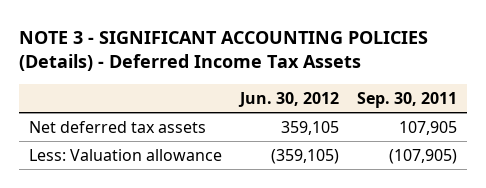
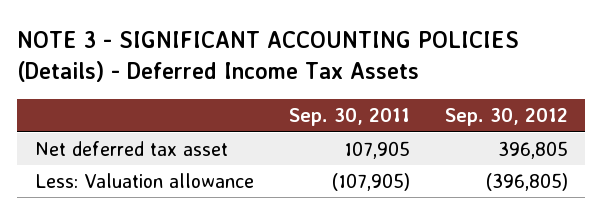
- | Jun. 30, 2012 | Sep. 30, 2011
+ | Sep. 30, 2011 | Sep. 30, 2012
- Net deferred tax assets | 359,105 | 107,905
+ Net deferred tax asset | 107,905 | 396,805

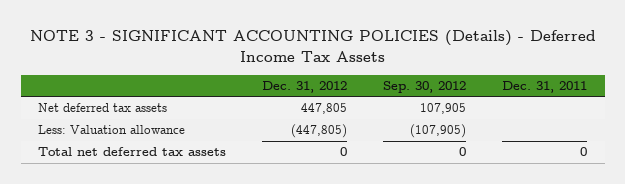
- | Sep. 30, 2011 | Sep. 30, 2012
+ | Dec. 31, 2012 | Sep. 30, 2012 | Dec. 31, 2011
- Net deferred tax asset | 107,905 | 396,805
- Less: Valuation allowance | (107,905) | (396,805)
+ Net deferred tax assets | 447,805 | 107,905 |
+ Less: Valuation allowance | (447,805) | (107,905) |
+ Total net deferred tax assets | 0 | 0 | 0

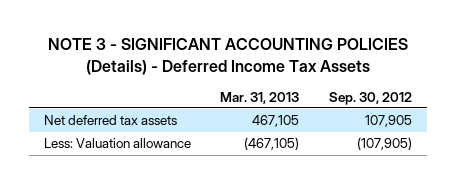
- | Dec. 31, 2012 | Sep. 30, 2012 | Dec. 31, 2011
+ | Mar. 31, 2013 | Sep. 30, 2012
- Total net deferred tax assets | 0 | 0 | 0

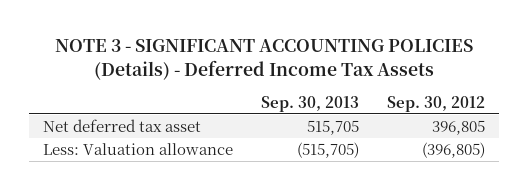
- | Mar. 31, 2013 | Sep. 30, 2012
+ | Sep. 30, 2013 | Sep. 30, 2012
- Net deferred tax assets | 467,105 | 107,905
- Less: Valuation allowance | (467,105) | (107,905)
+ Net deferred tax asset | 515,705 | 396,805
+ Less: Valuation allowance | (515,705) | (396,805)

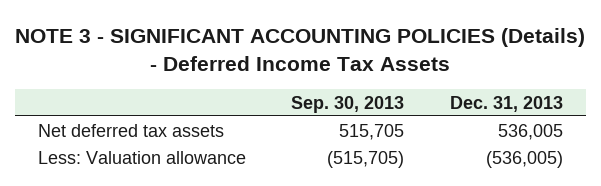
- | Sep. 30, 2013 | Sep. 30, 2012
+ | Sep. 30, 2013 | Dec. 31, 2013
- Net deferred tax asset | 515,705 | 396,805
+ Net deferred tax assets | 515,705 | 536,005

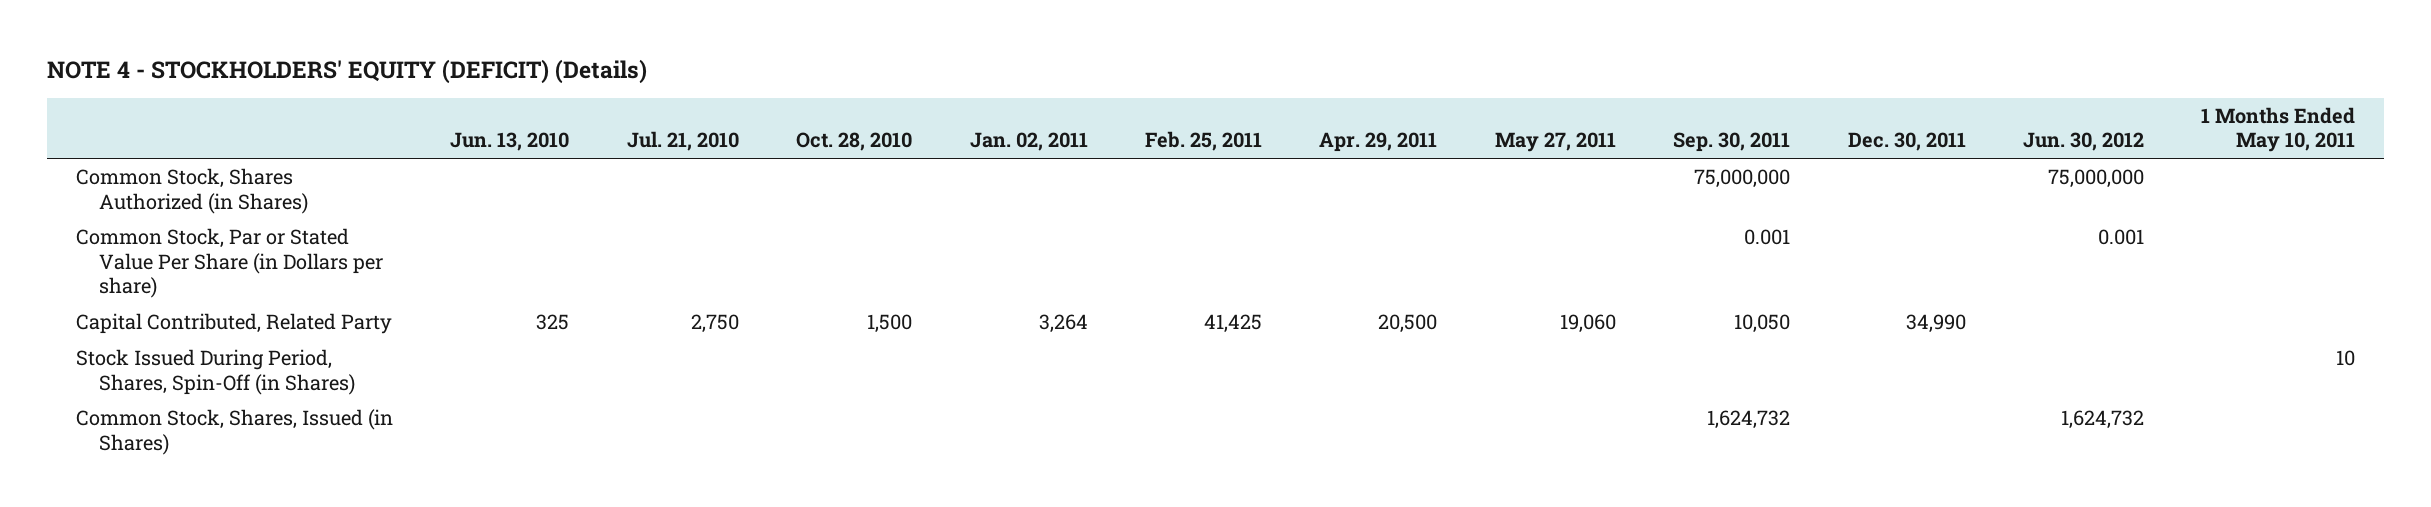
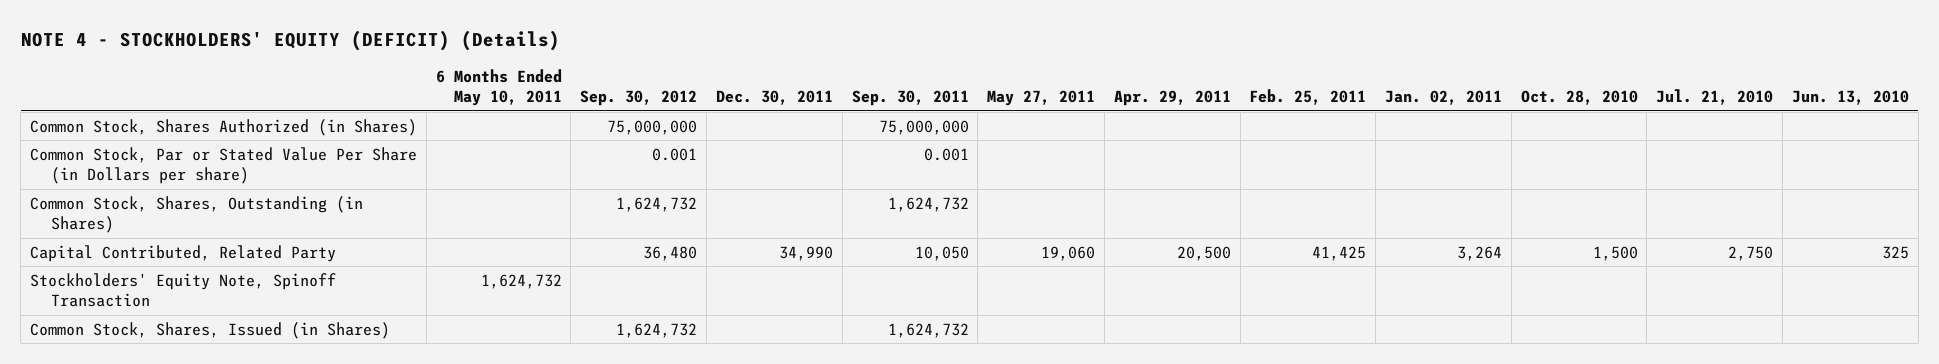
- | Jun. 13, 2010 | Jul. 21, 2010 | Oct. 28, 2010 | Jan. 02, 2011 | Feb. 25, 2011 | Apr. 29, 2011 | May 27, 2011 | Sep. 30, 2011 | Dec. 30, 2011 | Jun. 30, 2012 | 1 Months Ended May 10, 2011
+ | 6 Months Ended May 10, 2011 | Sep. 30, 2012 | Dec. 30, 2011 | Sep. 30, 2011 | May 27, 2011 | Apr. 29, 2011 | Feb. 25, 2011 | Jan. 02, 2011 | Oct. 28, 2010 | Jul. 21, 2010 | Jun. 13, 2010
+ Common Stock, Shares, Outstanding (in Shares) | | 1,624,732 | | 1,624,732 | | | | | | |
- Stock Issued During Period, Shares, Spin-Off (in Shares) | | | | | | | | | | | 10
+ Stockholders' Equity Note, Spinoff Transaction | 1,624,732 | | | | | | | | | |

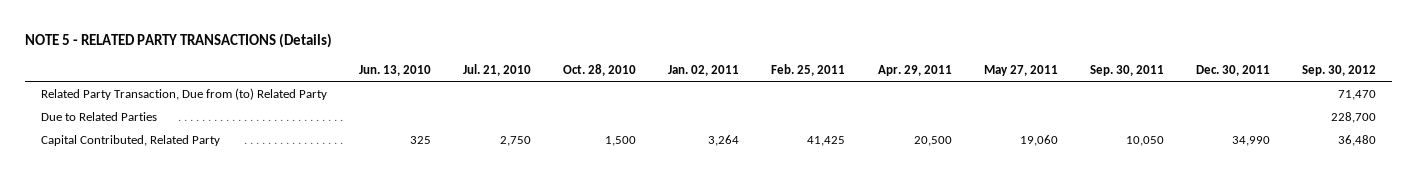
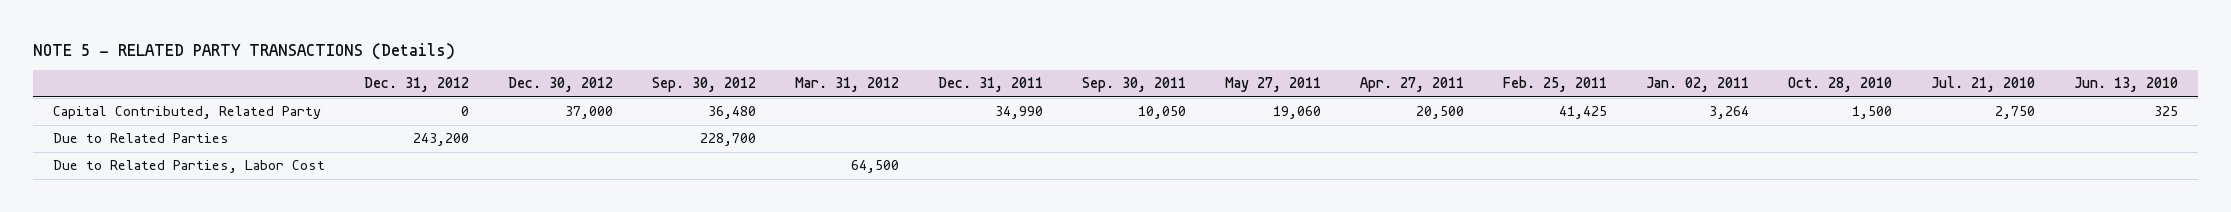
- | Jun. 13, 2010 | Jul. 21, 2010 | Oct. 28, 2010 | Jan. 02, 2011 | Feb. 25, 2011 | Apr. 29, 2011 | May 27, 2011 | Sep. 30, 2011 | Dec. 30, 2011 | Sep. 30, 2012
+ | Dec. 31, 2012 | Dec. 30, 2012 | Sep. 30, 2012 | Mar. 31, 2012 | Dec. 31, 2011 | Sep. 30, 2011 | May 27, 2011 | Apr. 27, 2011 | Feb. 25, 2011 | Jan. 02, 2011 | Oct. 28, 2010 | Jul. 21, 2010 | Jun. 13, 2010
- Related Party Transaction, Due from (to) Related Party | | | | | | | | | | 71,470
moved down: Due to Related Parties | 243,200 | | 228,700 | | | | | | | | | |
+ Due to Related Parties, Labor Cost | | | | 64,500 | | | | | | | | |

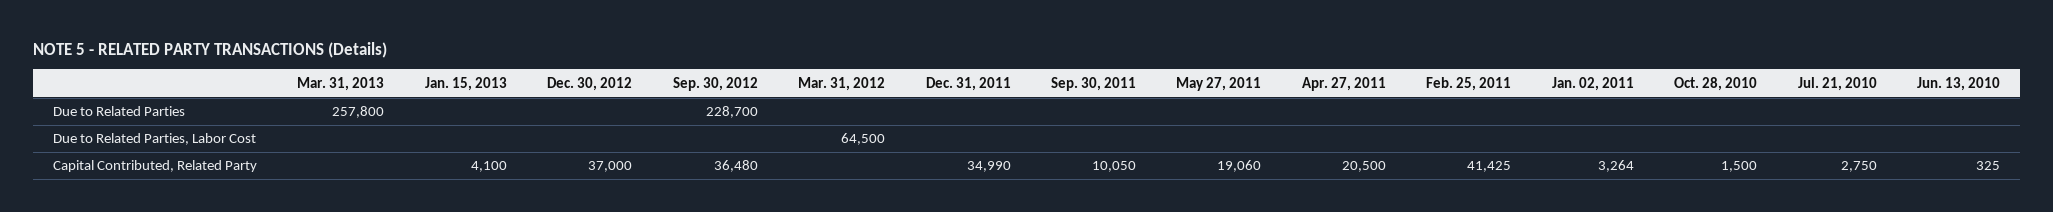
- | Dec. 31, 2012 | Dec. 30, 2012 | Sep. 30, 2012 | Mar. 31, 2012 | Dec. 31, 2011 | Sep. 30, 2011 | May 27, 2011 | Apr. 27, 2011 | Feb. 25, 2011 | Jan. 02, 2011 | Oct. 28, 2010 | Jul. 21, 2010 | Jun. 13, 2010
+ | Mar. 31, 2013 | Jan. 15, 2013 | Dec. 30, 2012 | Sep. 30, 2012 | Mar. 31, 2012 | Dec. 31, 2011 | Sep. 30, 2011 | May 27, 2011 | Apr. 27, 2011 | Feb. 25, 2011 | Jan. 02, 2011 | Oct. 28, 2010 | Jul. 21, 2010 | Jun. 13, 2010
moved down: Capital Contributed, Related Party | | 4,100 | 37,000 | 36,480 | | 34,990 | 10,050 | 19,060 | 20,500 | 41,425 | 3,264 | 1,500 | 2,750 | 325

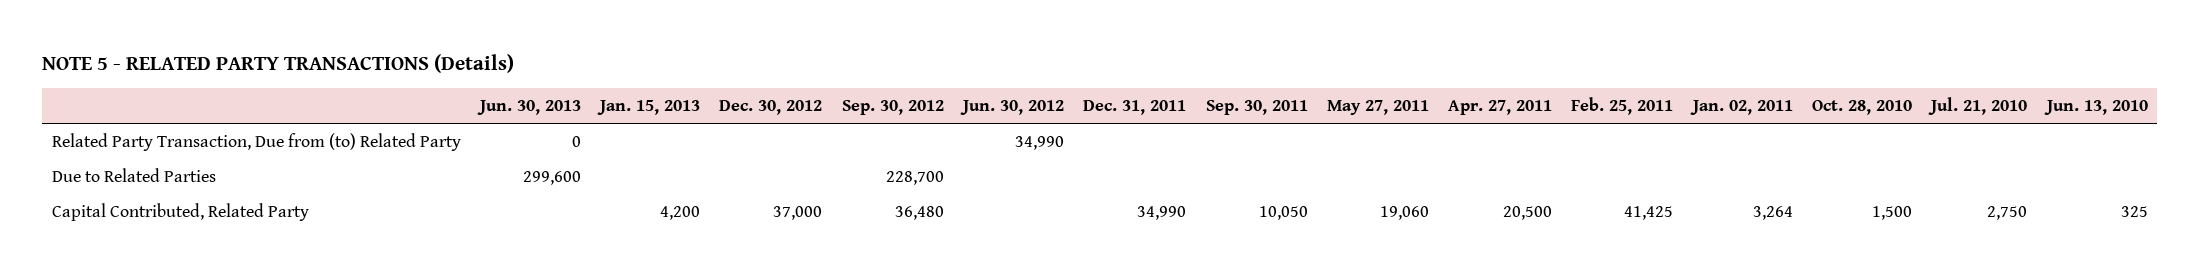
- | Mar. 31, 2013 | Jan. 15, 2013 | Dec. 30, 2012 | Sep. 30, 2012 | Mar. 31, 2012 | Dec. 31, 2011 | Sep. 30, 2011 | May 27, 2011 | Apr. 27, 2011 | Feb. 25, 2011 | Jan. 02, 2011 | Oct. 28, 2010 | Jul. 21, 2010 | Jun. 13, 2010
+ | Jun. 30, 2013 | Jan. 15, 2013 | Dec. 30, 2012 | Sep. 30, 2012 | Jun. 30, 2012 | Dec. 31, 2011 | Sep. 30, 2011 | May 27, 2011 | Apr. 27, 2011 | Feb. 25, 2011 | Jan. 02, 2011 | Oct. 28, 2010 | Jul. 21, 2010 | Jun. 13, 2010
+ Related Party Transaction, Due from (to) Related Party | 0 | | | | 34,990 | | | | | | | | |
- Due to Related Parties, Labor Cost | | | | | 64,500 | | | | | | | | |
- Capital Contributed, Related Party | | 4,100 | 37,000 | 36,480 | | 34,990 | 10,050 | 19,060 | 20,500 | 41,425 | 3,264 | 1,500 | 2,750 | 325
+ Capital Contributed, Related Party | | 4,200 | 37,000 | 36,480 | | 34,990 | 10,050 | 19,060 | 20,500 | 41,425 | 3,264 | 1,500 | 2,750 | 325

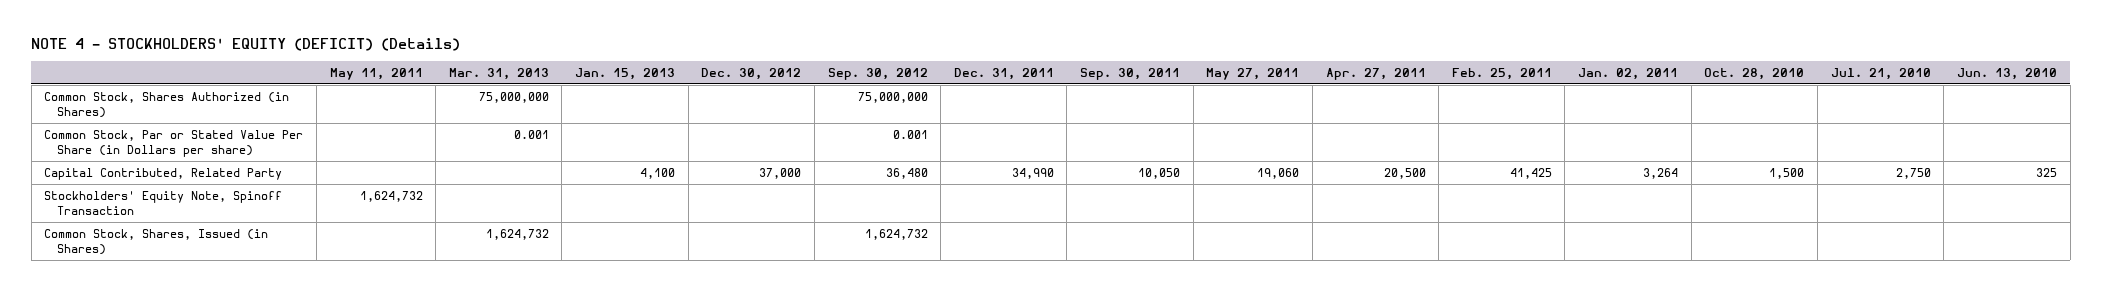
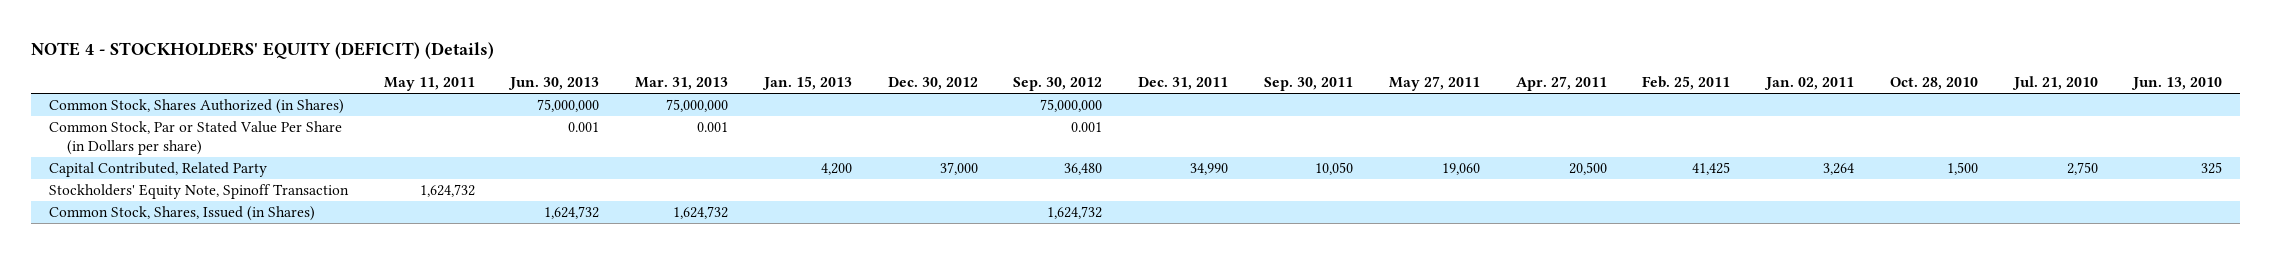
- | May 11, 2011 | Mar. 31, 2013 | Jan. 15, 2013 | Dec. 30, 2012 | Sep. 30, 2012 | Dec. 31, 2011 | Sep. 30, 2011 | May 27, 2011 | Apr. 27, 2011 | Feb. 25, 2011 | Jan. 02, 2011 | Oct. 28, 2010 | Jul. 21, 2010 | Jun. 13, 2010
+ | May 11, 2011 | Jun. 30, 2013 | Mar. 31, 2013 | Jan. 15, 2013 | Dec. 30, 2012 | Sep. 30, 2012 | Dec. 31, 2011 | Sep. 30, 2011 | May 27, 2011 | Apr. 27, 2011 | Feb. 25, 2011 | Jan. 02, 2011 | Oct. 28, 2010 | Jul. 21, 2010 | Jun. 13, 2010
- Capital Contributed, Related Party | | | 4,100 | 37,000 | 36,480 | 34,990 | 10,050 | 19,060 | 20,500 | 41,425 | 3,264 | 1,500 | 2,750 | 325
+ Capital Contributed, Related Party | | | | 4,200 | 37,000 | 36,480 | 34,990 | 10,050 | 19,060 | 20,500 | 41,425 | 3,264 | 1,500 | 2,750 | 325

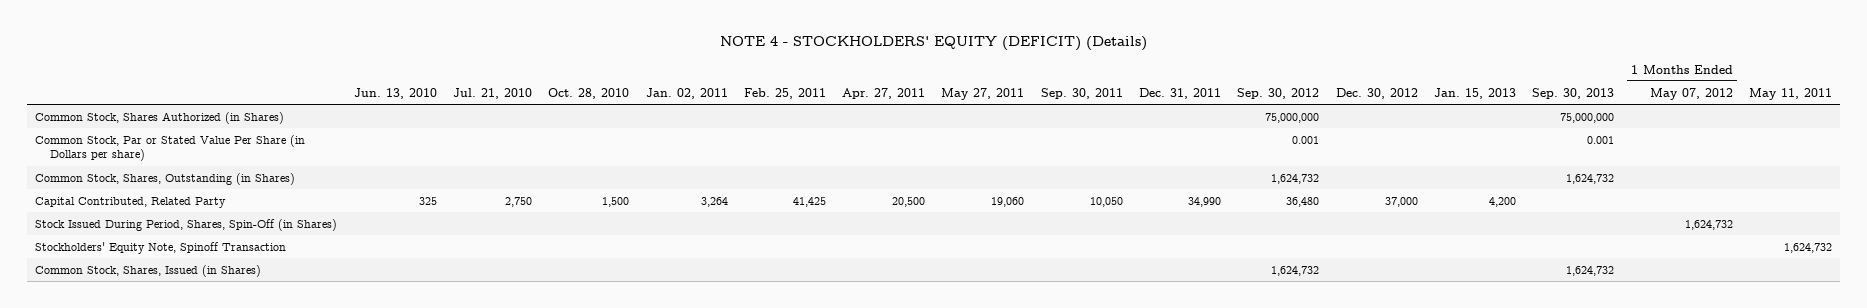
- | May 11, 2011 | Jun. 30, 2013 | Mar. 31, 2013 | Jan. 15, 2013 | Dec. 30, 2012 | Sep. 30, 2012 | Dec. 31, 2011 | Sep. 30, 2011 | May 27, 2011 | Apr. 27, 2011 | Feb. 25, 2011 | Jan. 02, 2011 | Oct. 28, 2010 | Jul. 21, 2010 | Jun. 13, 2010
+ | Jun. 13, 2010 | Jul. 21, 2010 | Oct. 28, 2010 | Jan. 02, 2011 | Feb. 25, 2011 | Apr. 27, 2011 | May 27, 2011 | Sep. 30, 2011 | Dec. 31, 2011 | Sep. 30, 2012 | Dec. 30, 2012 | Jan. 15, 2013 | Sep. 30, 2013 | 1 Months Ended May 07, 2012 | May 11, 2011
+ Common Stock, Shares, Outstanding (in Shares) | | | | | | | | | | 1,624,732 | | | 1,624,732 | |
+ Stock Issued During Period, Shares, Spin-Off (in Shares) | | | | | | | | | | | | | | 1,624,732 |

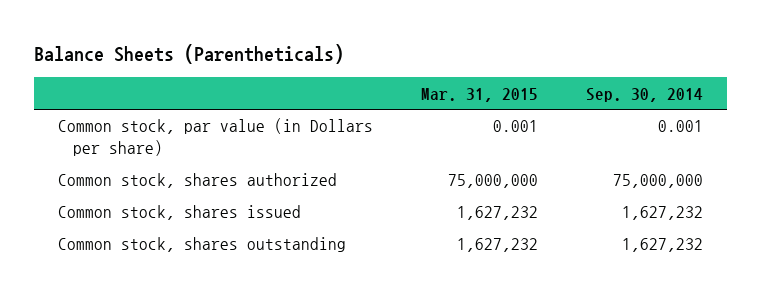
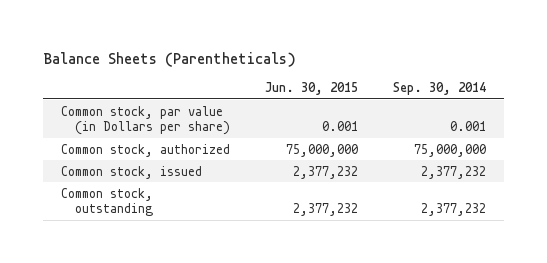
- | Mar. 31, 2015 | Sep. 30, 2014
+ | Jun. 30, 2015 | Sep. 30, 2014
- Common stock, shares authorized | 75,000,000 | 75,000,000
- Common stock, shares issued | 1,627,232 | 1,627,232
- Common stock, shares outstanding | 1,627,232 | 1,627,232
+ Common stock, authorized | 75,000,000 | 75,000,000
+ Common stock, issued | 2,377,232 | 2,377,232
+ Common stock, outstanding | 2,377,232 | 2,377,232

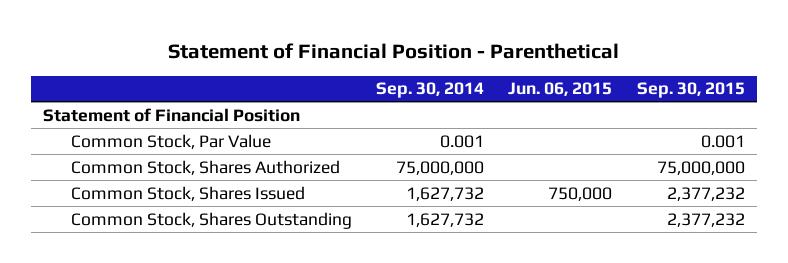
- Balance Sheets (Parentheticals)
+ Statement of Financial Position - Parenthetical
- | Jun. 30, 2015 | Sep. 30, 2014
+ | Sep. 30, 2014 | Jun. 06, 2015 | Sep. 30, 2015
- Common stock, par value (in Dollars per share) | 0.001 | 0.001
- Common stock, authorized | 75,000,000 | 75,000,000
- Common stock, issued | 2,377,232 | 2,377,232
- Common stock, outstanding | 2,377,232 | 2,377,232
+ Statement of Financial Position
+ Common Stock, Par Value | 0.001 | | 0.001
+ Common Stock, Shares Authorized | 75,000,000 | | 75,000,000
+ Common Stock, Shares Issued | 1,627,732 | 750,000 | 2,377,232
+ Common Stock, Shares Outstanding | 1,627,732 | | 2,377,232

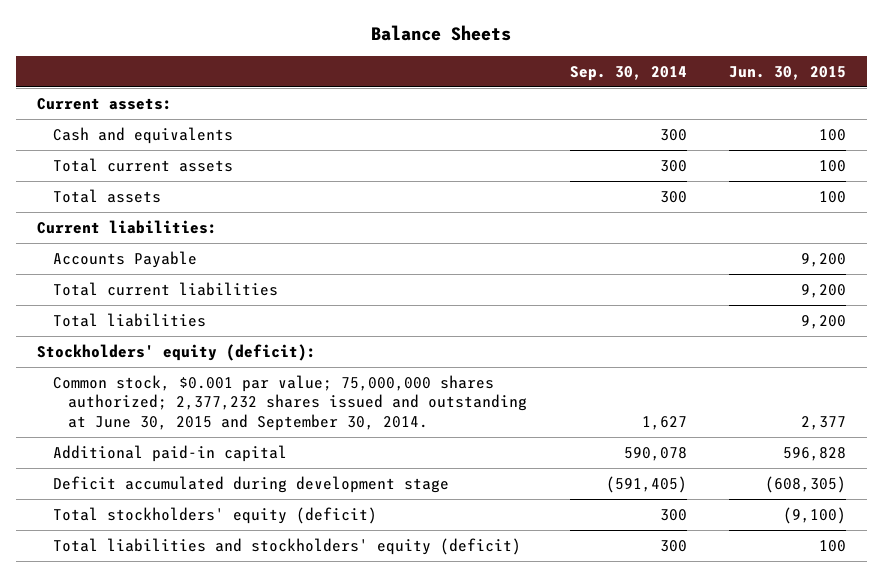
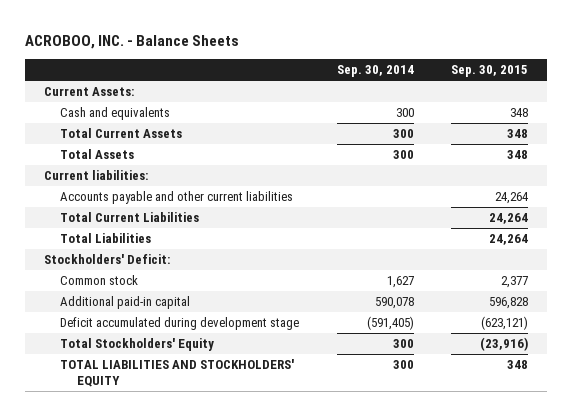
- Balance Sheets
+ ACROBOO, INC. - Balance Sheets
- | Sep. 30, 2014 | Jun. 30, 2015
+ | Sep. 30, 2014 | Sep. 30, 2015
- Current assets:
+ Current Assets:
- Total current assets | 300 | 100
- Total assets | 300 | 100
+ Total Current Assets | 300 | 348
+ Total Assets | 300 | 348
- Accounts Payable | | 9,200
- Total current liabilities | | 9,200
- Total liabilities | | 9,200
- Stockholders' equity (deficit):
- Common stock, $0.001 par value; 75,000,000 shares authorized; 2,377,232 shares issued and outstanding at June 30, 2015 and September 30, 2014. | 1,627 | 2,377
+ Accounts payable and other current liabilities | | 24,264
+ Total Current Liabilities | | 24,264
+ Total Liabilities | | 24,264
+ Stockholders' Deficit:
+ Common stock | 1,627 | 2,377
- Total stockholders' equity (deficit) | 300 | (9,100)
- Total liabilities and stockholders' equity (deficit) | 300 | 100
+ Total Stockholders' Equity | 300 | (23,916)
+ TOTAL LIABILITIES AND STOCKHOLDERS' EQUITY | 300 | 348

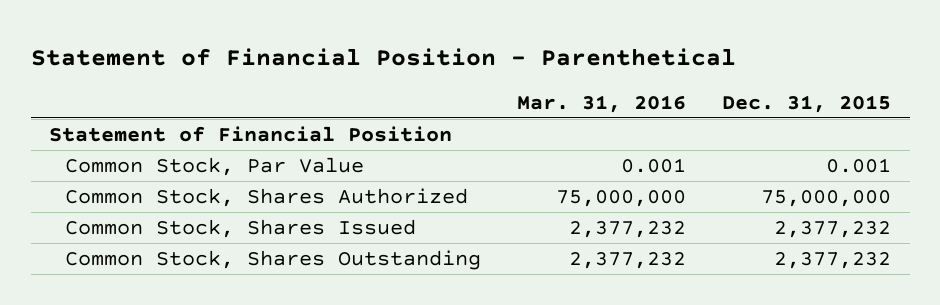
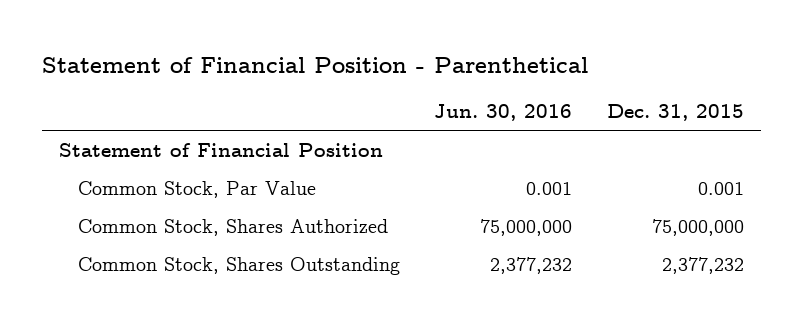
- | Mar. 31, 2016 | Dec. 31, 2015
+ | Jun. 30, 2016 | Dec. 31, 2015
- Common Stock, Shares Issued | 2,377,232 | 2,377,232

